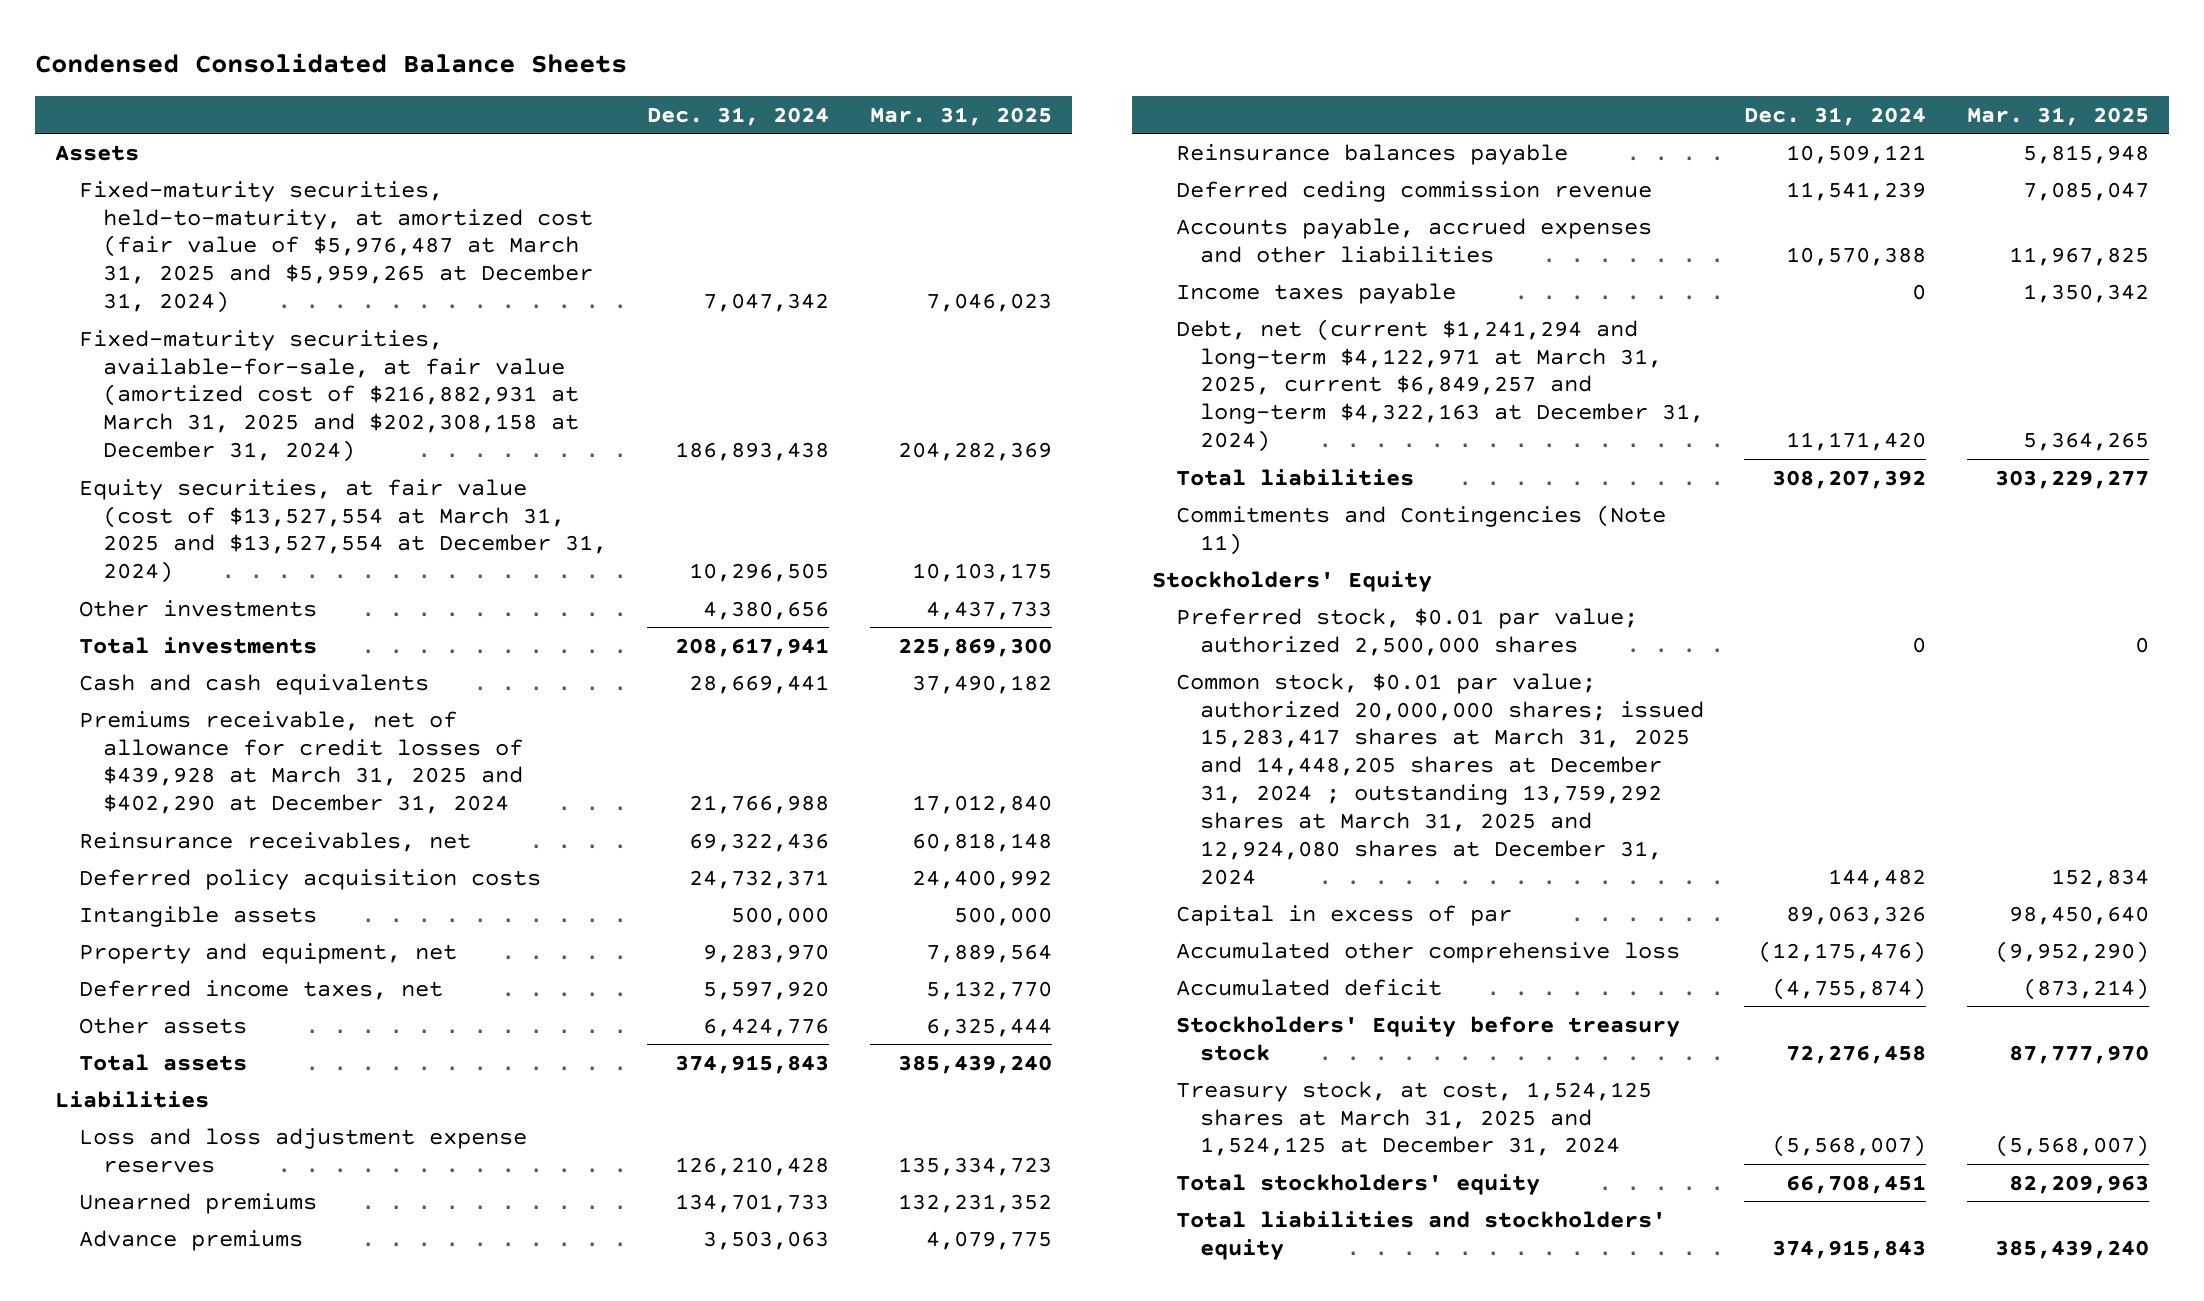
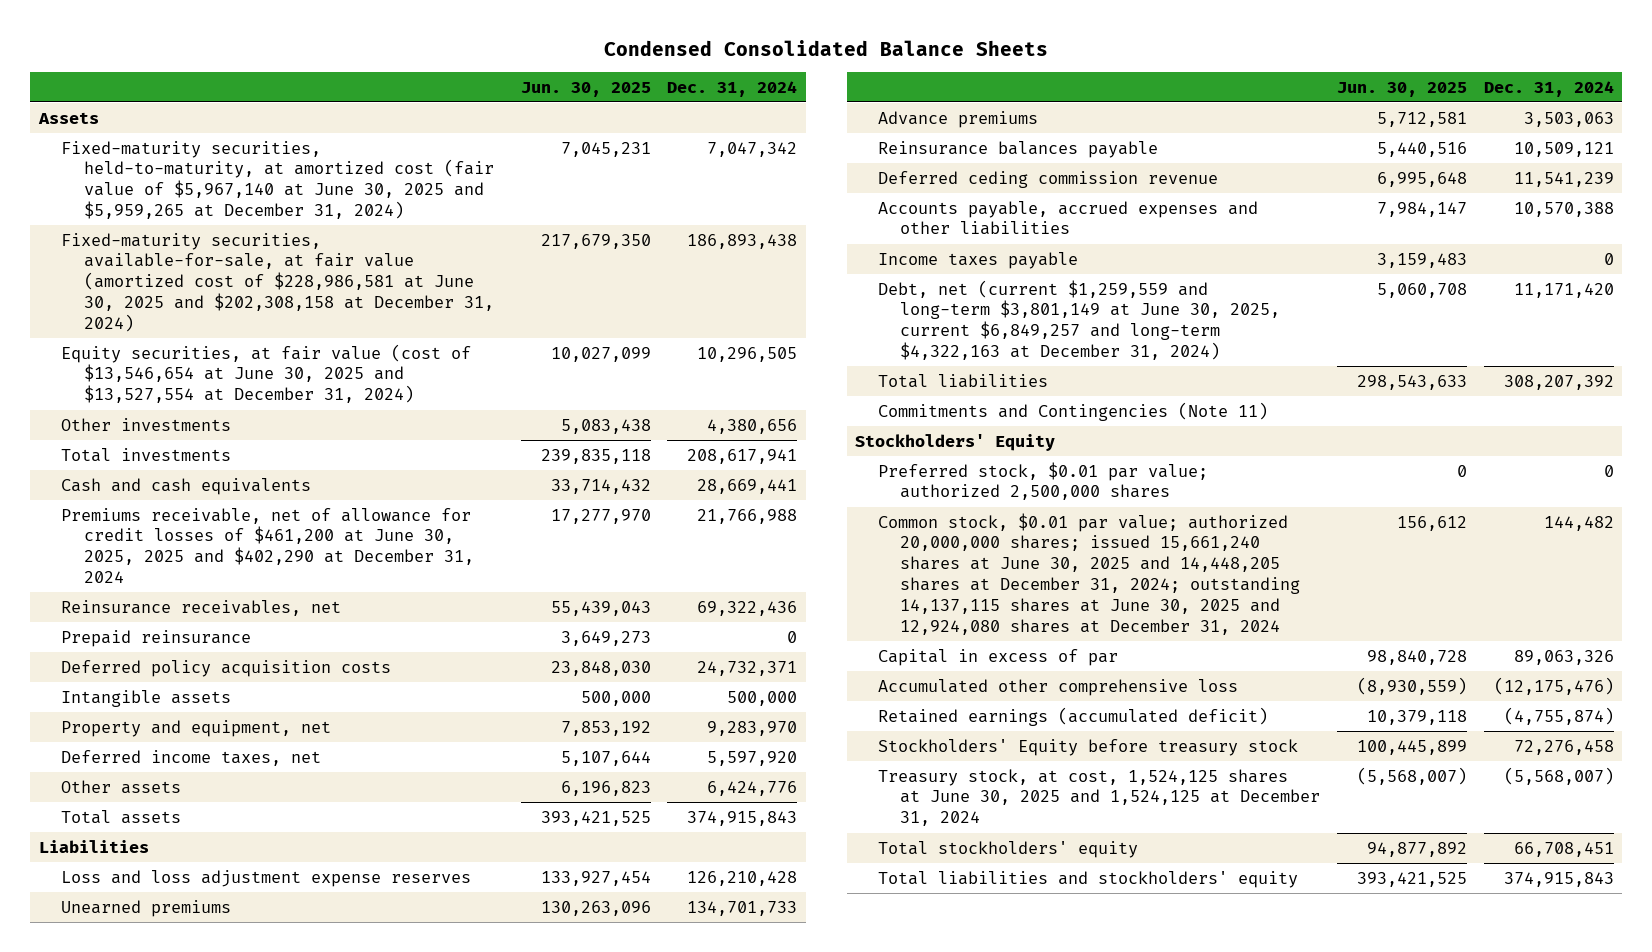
- | Dec. 31, 2024 | Mar. 31, 2025
+ | Jun. 30, 2025 | Dec. 31, 2024
- Fixed-maturity securities, held-to-maturity, at amortized cost (fair value of $5,976,487 at March 31, 2025 and $5,959,265 at December 31, 2024) | 7,047,342 | 7,046,023
- Fixed-maturity securities, available-for-sale, at fair value (amortized cost of $216,882,931 at March 31, 2025 and $202,308,158 at December 31, 2024) | 186,893,438 | 204,282,369
- Equity securities, at fair value (cost of $13,527,554 at March 31, 2025 and $13,527,554 at December 31, 2024) | 10,296,505 | 10,103,175
+ Fixed-maturity securities, held-to-maturity, at amortized cost (fair value of $5,967,140 at June 30, 2025 and $5,959,265 at December 31, 2024) | 7,045,231 | 7,047,342
+ Fixed-maturity securities, available-for-sale, at fair value (amortized cost of $228,986,581 at June 30, 2025 and $202,308,158 at December 31, 2024) | 217,679,350 | 186,893,438
+ Equity securities, at fair value (cost of $13,546,654 at June 30, 2025 and $13,527,554 at December 31, 2024) | 10,027,099 | 10,296,505
- Premiums receivable, net of allowance for credit losses of $439,928 at March 31, 2025 and $402,290 at December 31, 2024 | 21,766,988 | 17,012,840
+ Premiums receivable, net of allowance for credit losses of $461,200 at June 30, 2025, 2025 and $402,290 at December 31, 2024 | 17,277,970 | 21,766,988
+ Prepaid reinsurance | 3,649,273 | 0
- Debt, net (current $1,241,294 and long-term $4,122,971 at March 31, 2025, current $6,849,257 and long-term $4,322,163 at December 31, 2024) | 11,171,420 | 5,364,265
+ Debt, net (current $1,259,559 and long-term $3,801,149 at June 30, 2025, current $6,849,257 and long-term $4,322,163 at December 31, 2024) | 5,060,708 | 11,171,420
- Common stock, $0.01 par value; authorized 20,000,000 shares; issued 15,283,417 shares at March 31, 2025 and 14,448,205 shares at December 31, 2024 ; outstanding 13,759,292 shares at March 31, 2025 and 12,924,080 shares at December 31, 2024 | 144,482 | 152,834
+ Common stock, $0.01 par value; authorized 20,000,000 shares; issued 15,661,240 shares at June 30, 2025 and 14,448,205 shares at December 31, 2024; outstanding 14,137,115 shares at June 30, 2025 and 12,924,080 shares at December 31, 2024 | 156,612 | 144,482
- Accumulated deficit | (4,755,874) | (873,214)
+ Retained earnings (accumulated deficit) | 10,379,118 | (4,755,874)
- Treasury stock, at cost, 1,524,125 shares at March 31, 2025 and 1,524,125 at December 31, 2024 | (5,568,007) | (5,568,007)
+ Treasury stock, at cost, 1,524,125 shares at June 30, 2025 and 1,524,125 at December 31, 2024 | (5,568,007) | (5,568,007)

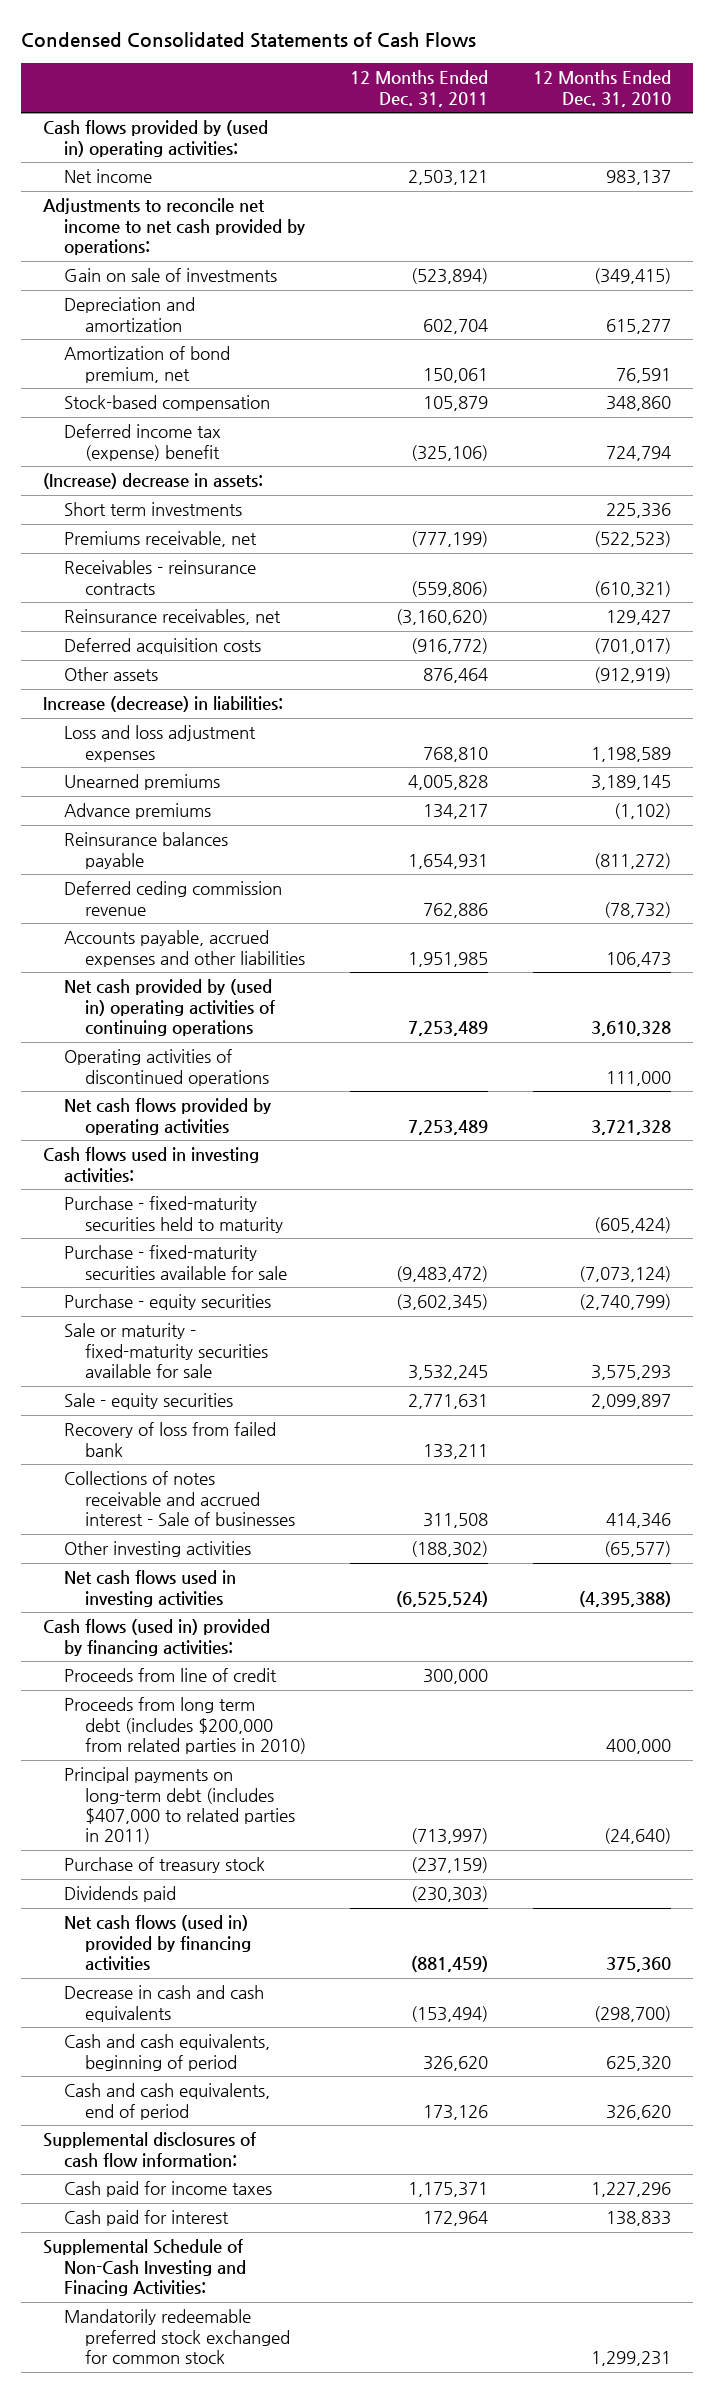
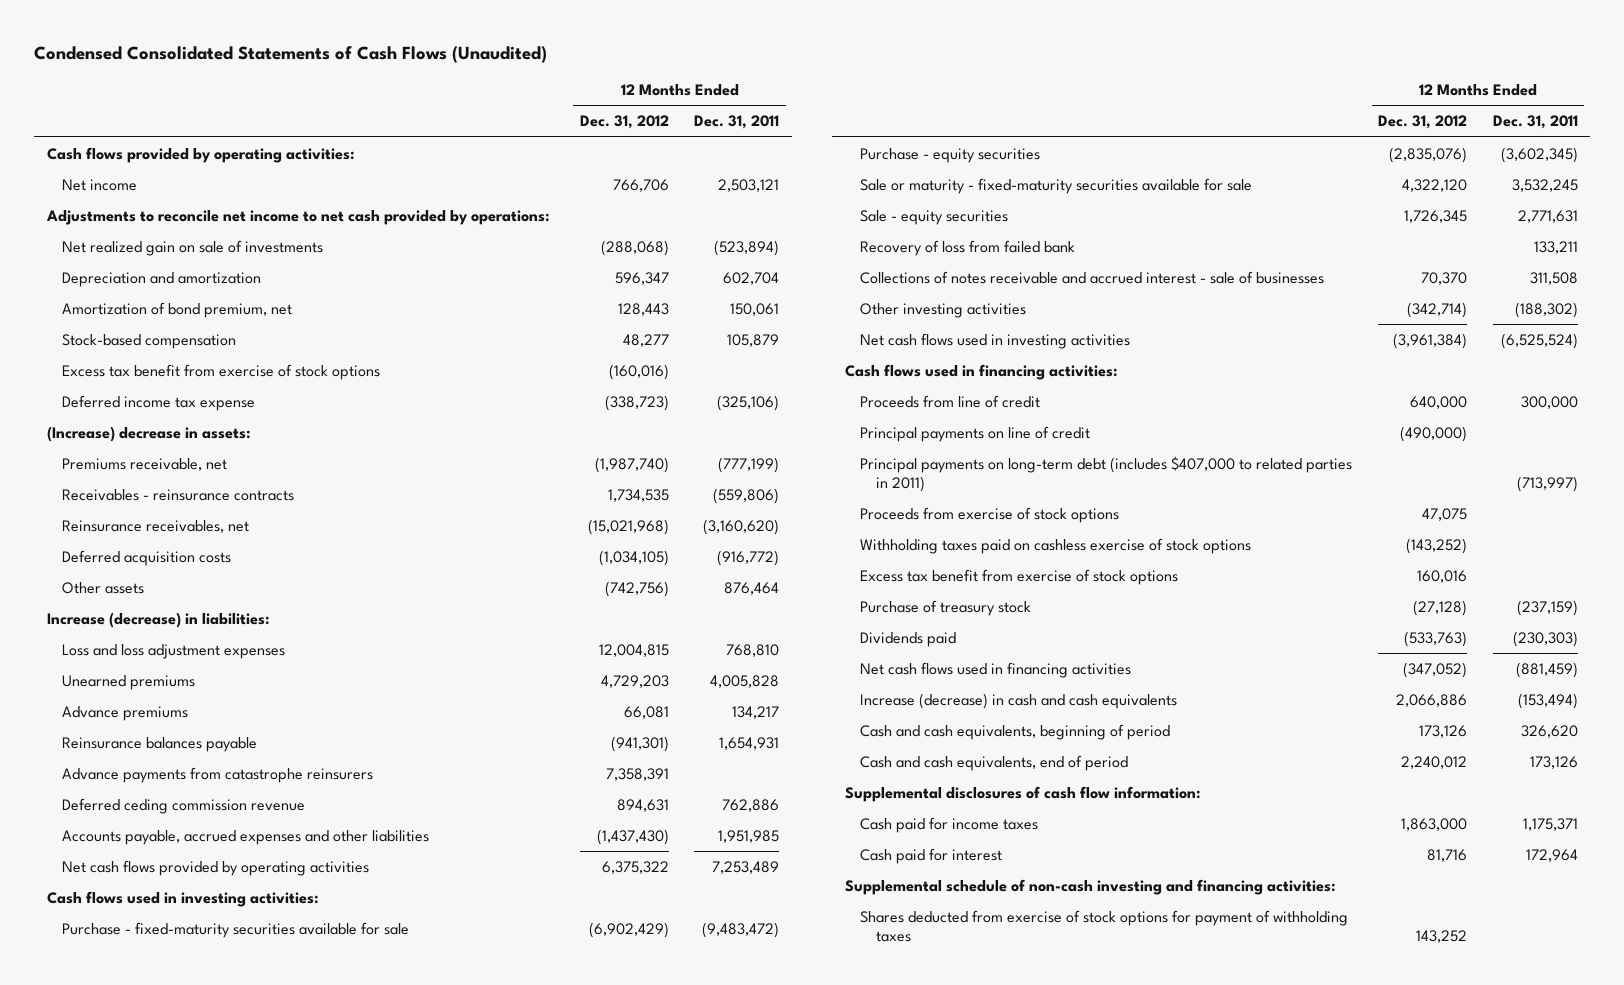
- Condensed Consolidated Statements of Cash Flows
+ Condensed Consolidated Statements of Cash Flows (Unaudited)
- | 12 Months Ended Dec. 31, 2011 | 12 Months Ended Dec. 31, 2010
+ | 12 Months Ended Dec. 31, 2012 | 12 Months Ended Dec. 31, 2011
- Cash flows provided by (used in) operating activities:
+ Cash flows provided by operating activities:
- Gain on sale of investments | (523,894) | (349,415)
+ Net realized gain on sale of investments | (288,068) | (523,894)
- Deferred income tax (expense) benefit | (325,106) | 724,794
+ Excess tax benefit from exercise of stock options | (160,016) |
+ Deferred income tax expense | (338,723) | (325,106)
- Short term investments | | 225,336
+ Advance payments from catastrophe reinsurers | 7,358,391 |
- Net cash provided by (used in) operating activities of continuing operations | 7,253,489 | 3,610,328
- Operating activities of discontinued operations | | 111,000
- Purchase - fixed-maturity securities held to maturity | | (605,424)
- Collections of notes receivable and accrued interest - Sale of businesses | 311,508 | 414,346
+ Collections of notes receivable and accrued interest - sale of businesses | 70,370 | 311,508
- Cash flows (used in) provided by financing activities:
+ Cash flows used in financing activities:
- Proceeds from long term debt (includes $200,000 from related parties in 2010) | | 400,000
+ Principal payments on line of credit | (490,000) |
+ Proceeds from exercise of stock options | 47,075 |
+ Withholding taxes paid on cashless exercise of stock options | (143,252) |
+ Excess tax benefit from exercise of stock options | 160,016 |
- Net cash flows (used in) provided by financing activities | (881,459) | 375,360
- Decrease in cash and cash equivalents | (153,494) | (298,700)
+ Net cash flows used in financing activities | (347,052) | (881,459)
+ Increase (decrease) in cash and cash equivalents | 2,066,886 | (153,494)
- Supplemental Schedule of Non-Cash Investing and Finacing Activities:
- Mandatorily redeemable preferred stock exchanged for common stock | | 1,299,231
+ Supplemental schedule of non-cash investing and financing activities:
+ Shares deducted from exercise of stock options for payment of withholding taxes | 143,252 |

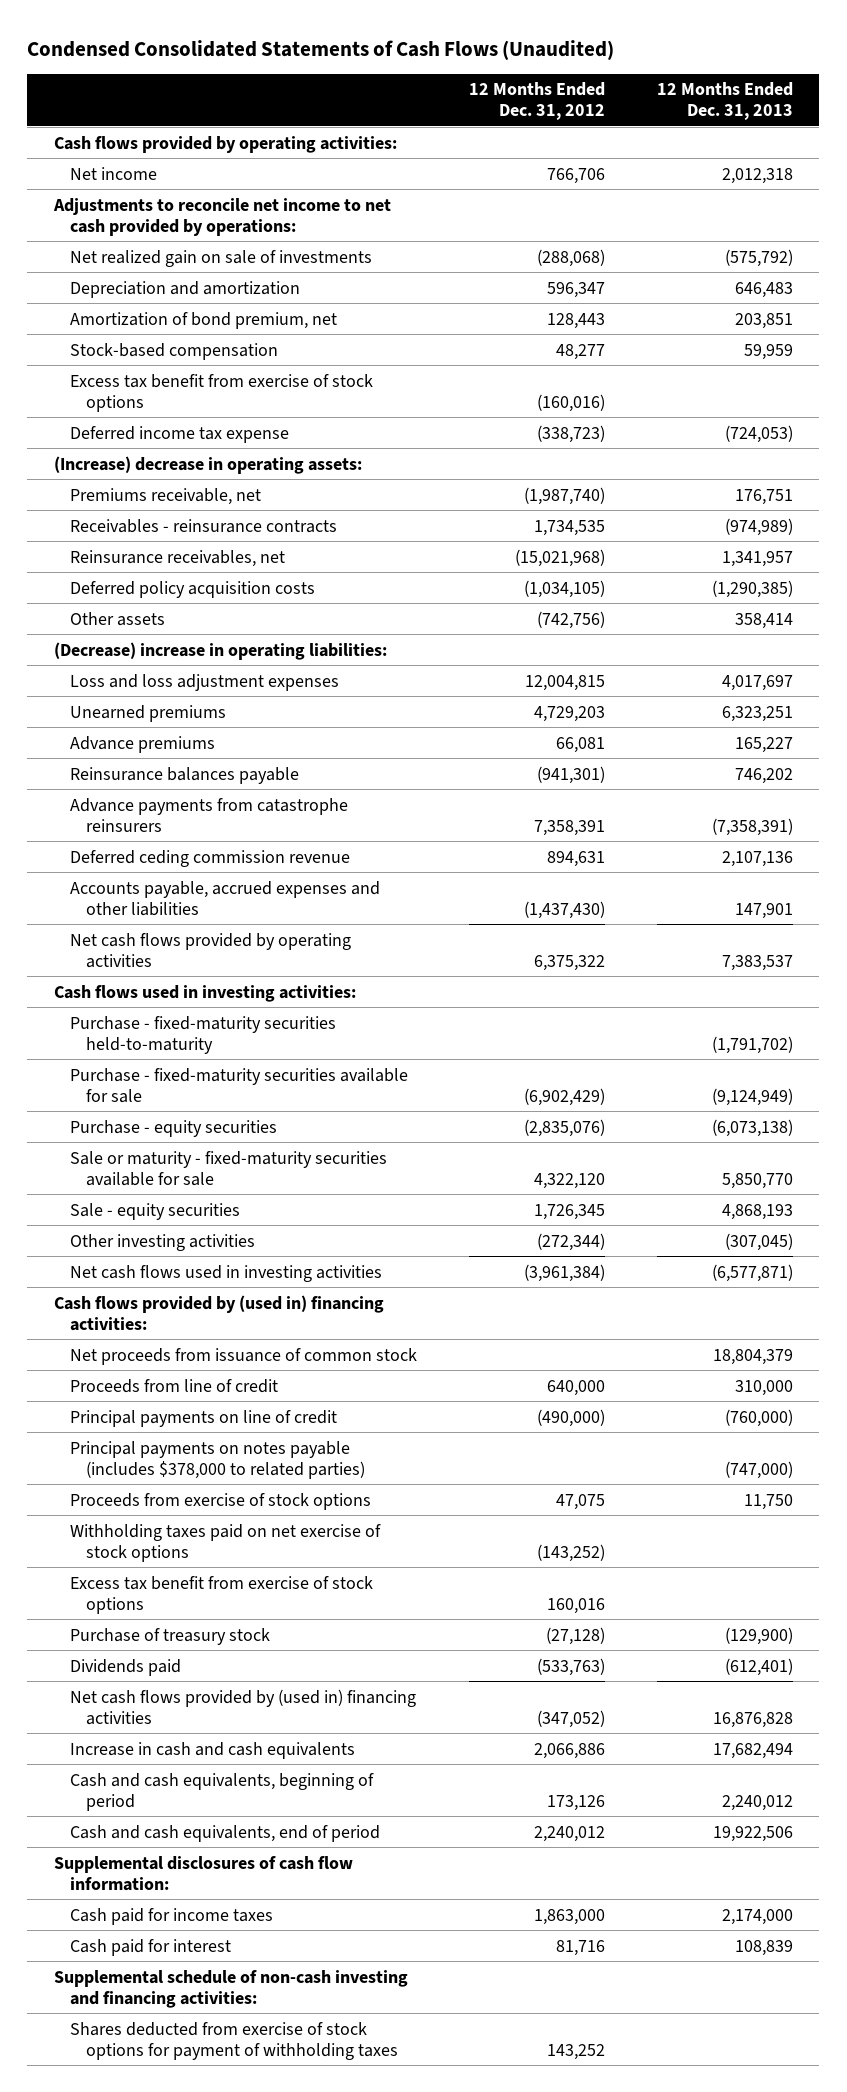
- | 12 Months Ended Dec. 31, 2012 | 12 Months Ended Dec. 31, 2011
+ | 12 Months Ended Dec. 31, 2012 | 12 Months Ended Dec. 31, 2013
- (Increase) decrease in assets:
+ (Increase) decrease in operating assets:
- Deferred acquisition costs | (1,034,105) | (916,772)
+ Deferred policy acquisition costs | (1,034,105) | (1,290,385)
- Increase (decrease) in liabilities:
+ (Decrease) increase in operating liabilities:
+ Purchase - fixed-maturity securities held-to-maturity | | (1,791,702)
- Recovery of loss from failed bank | | 133,211
- Collections of notes receivable and accrued interest - sale of businesses | 70,370 | 311,508
- Other investing activities | (342,714) | (188,302)
+ Other investing activities | (272,344) | (307,045)
- Cash flows used in financing activities:
+ Cash flows provided by (used in) financing activities:
+ Net proceeds from issuance of common stock | | 18,804,379
- Principal payments on long-term debt (includes $407,000 to related parties in 2011) | | (713,997)
+ Principal payments on notes payable (includes $378,000 to related parties) | | (747,000)
- Withholding taxes paid on cashless exercise of stock options | (143,252) |
+ Withholding taxes paid on net exercise of stock options | (143,252) |
- Net cash flows used in financing activities | (347,052) | (881,459)
- Increase (decrease) in cash and cash equivalents | 2,066,886 | (153,494)
+ Net cash flows provided by (used in) financing activities | (347,052) | 16,876,828
+ Increase in cash and cash equivalents | 2,066,886 | 17,682,494

